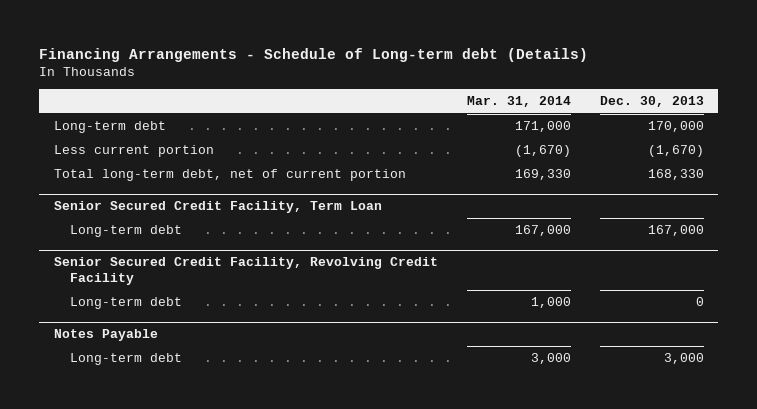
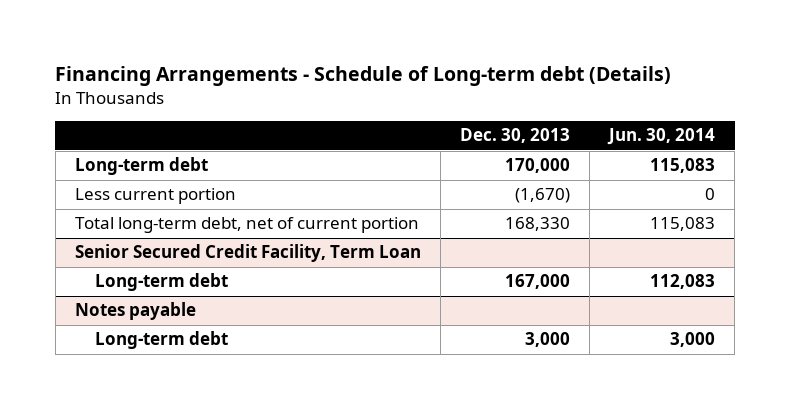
- | Mar. 31, 2014 | Dec. 30, 2013
+ | Dec. 30, 2013 | Jun. 30, 2014
- Senior Secured Credit Facility, Revolving Credit Facility
- Long-term debt | 1,000 | 0
- Notes Payable
+ Notes payable

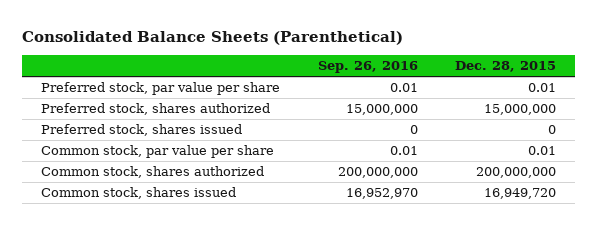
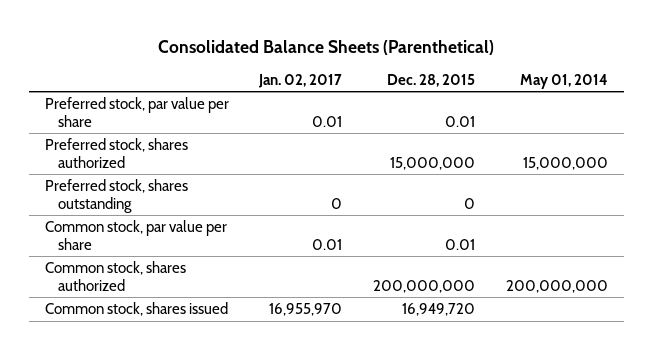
- | Sep. 26, 2016 | Dec. 28, 2015
+ | Jan. 02, 2017 | Dec. 28, 2015 | May 01, 2014
- Preferred stock, shares issued | 0 | 0
+ Preferred stock, shares outstanding | 0 | 0 |

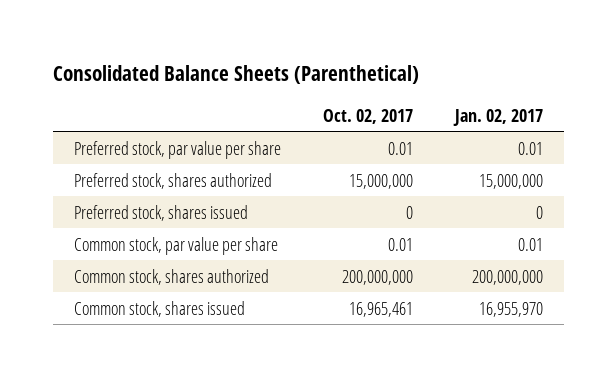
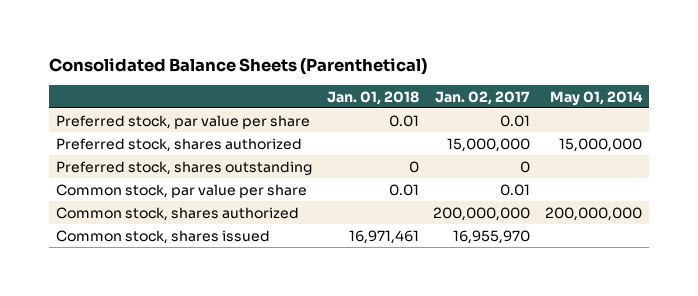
- | Oct. 02, 2017 | Jan. 02, 2017
+ | Jan. 01, 2018 | Jan. 02, 2017 | May 01, 2014
- Preferred stock, shares issued | 0 | 0
+ Preferred stock, shares outstanding | 0 | 0 |

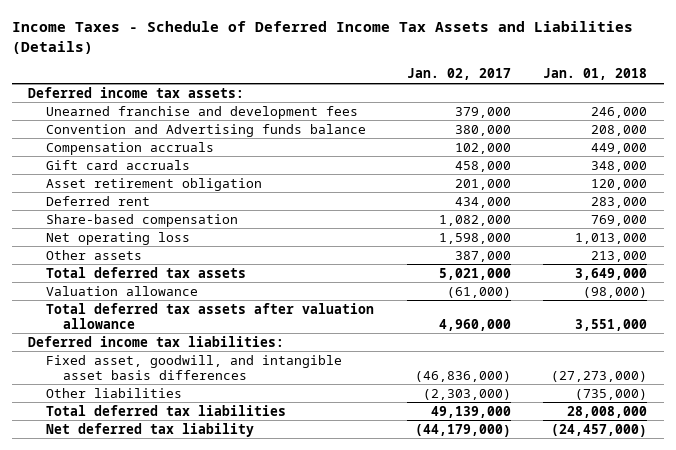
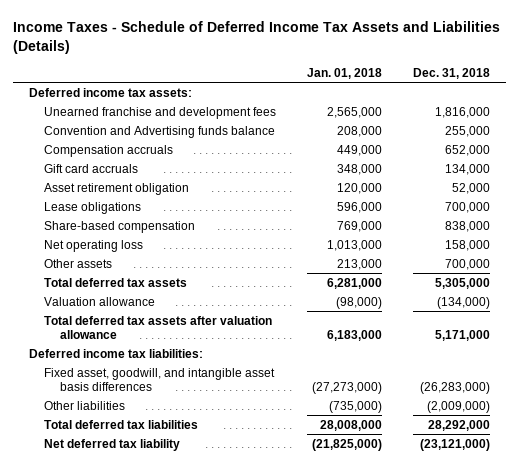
- | Jan. 02, 2017 | Jan. 01, 2018
+ | Jan. 01, 2018 | Dec. 31, 2018
- Unearned franchise and development fees | 379,000 | 246,000
+ Unearned franchise and development fees | 2,565,000 | 1,816,000
- Deferred rent | 434,000 | 283,000
+ Lease obligations | 596,000 | 700,000
- Total deferred tax assets | 5,021,000 | 3,649,000
+ Total deferred tax assets | 6,281,000 | 5,305,000
- Total deferred tax assets after valuation allowance | 4,960,000 | 3,551,000
+ Total deferred tax assets after valuation allowance | 6,183,000 | 5,171,000
- Net deferred tax liability | (44,179,000) | (24,457,000)
+ Net deferred tax liability | (21,825,000) | (23,121,000)

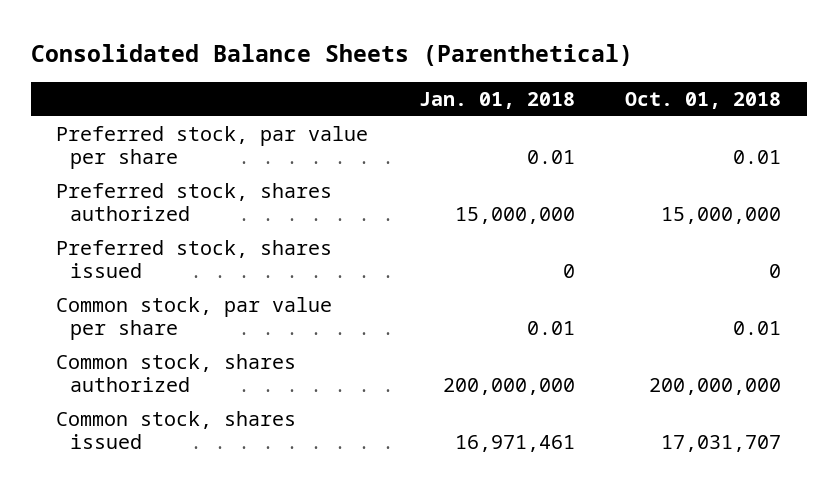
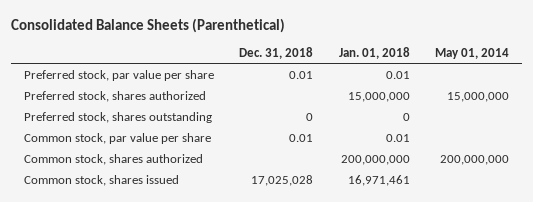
- | Jan. 01, 2018 | Oct. 01, 2018
+ | Dec. 31, 2018 | Jan. 01, 2018 | May 01, 2014
- Preferred stock, shares issued | 0 | 0
+ Preferred stock, shares outstanding | 0 | 0 |

